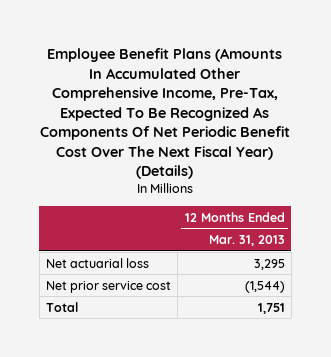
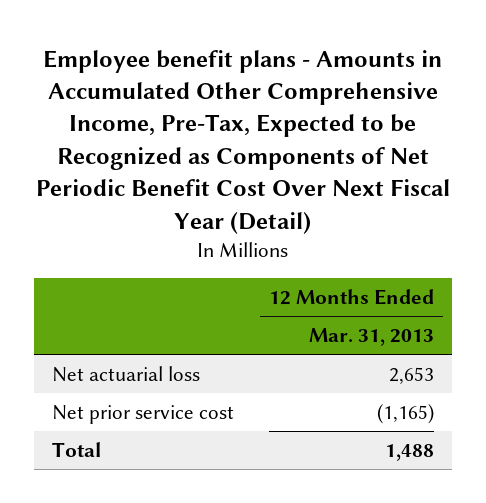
- Employee Benefit Plans (Amounts In Accumulated Other Comprehensive Income, Pre-Tax, Expected To Be Recognized As Components Of Net Periodic Benefit Cost Over The Next Fiscal Year) (Details)
+ Employee benefit plans - Amounts in Accumulated Other Comprehensive Income, Pre-Tax, Expected to be Recognized as Components of Net Periodic Benefit Cost Over Next Fiscal Year (Detail)
- Net actuarial loss | 3,295
- Net prior service cost | (1,544)
- Total | 1,751
+ Net actuarial loss | 2,653
+ Net prior service cost | (1,165)
+ Total | 1,488

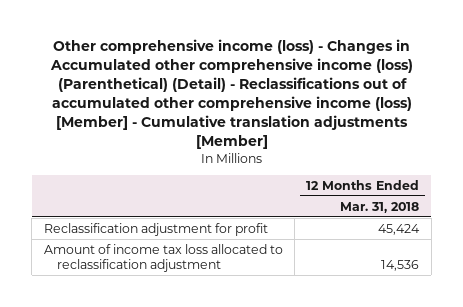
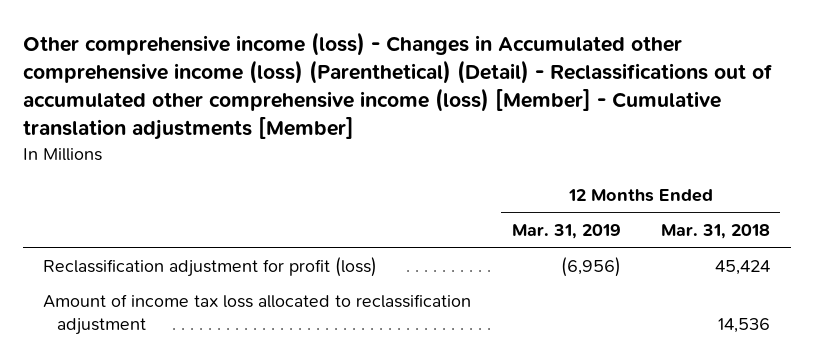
- | 12 Months Ended Mar. 31, 2018
+ | 12 Months Ended Mar. 31, 2019 | 12 Months Ended Mar. 31, 2018
- Reclassification adjustment for profit | 45,424
+ Reclassification adjustment for profit (loss) | (6,956) | 45,424

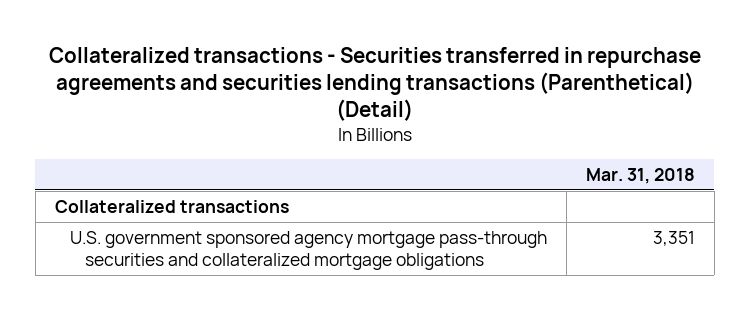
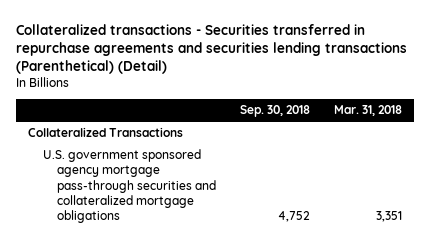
- | Mar. 31, 2018
+ | Sep. 30, 2018 | Mar. 31, 2018
- Collateralized transactions
+ Collateralized Transactions

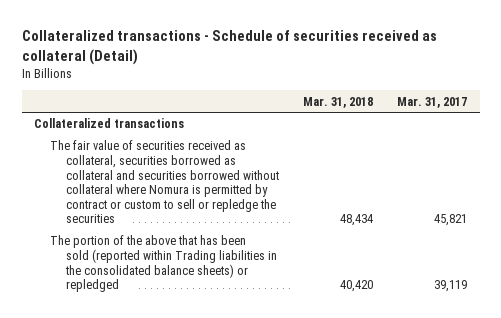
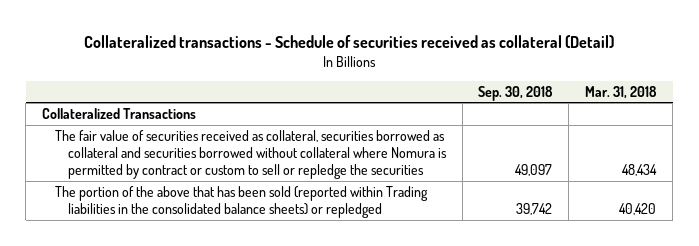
- | Mar. 31, 2018 | Mar. 31, 2017
+ | Sep. 30, 2018 | Mar. 31, 2018
- Collateralized transactions
+ Collateralized Transactions

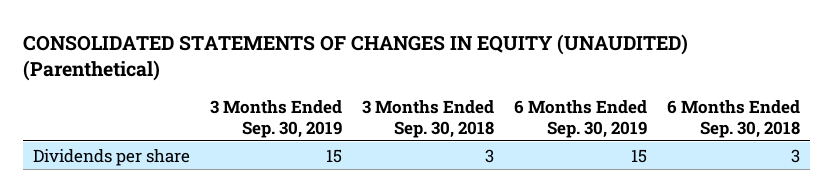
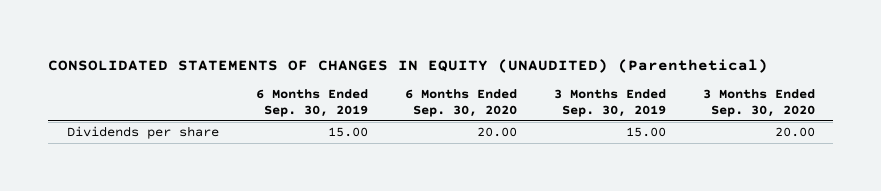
- | 3 Months Ended Sep. 30, 2019 | 3 Months Ended Sep. 30, 2018 | 6 Months Ended Sep. 30, 2019 | 6 Months Ended Sep. 30, 2018
+ | 6 Months Ended Sep. 30, 2019 | 6 Months Ended Sep. 30, 2020 | 3 Months Ended Sep. 30, 2019 | 3 Months Ended Sep. 30, 2020
- Dividends per share | 15 | 3 | 15 | 3
+ Dividends per share | 15.00 | 20.00 | 15.00 | 20.00

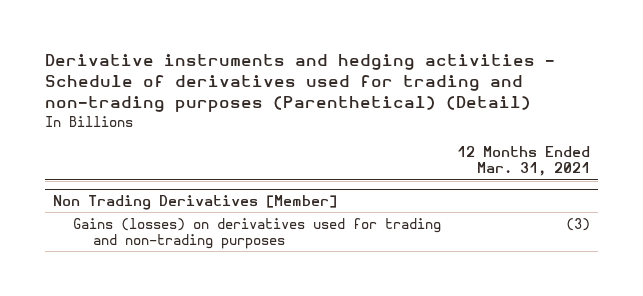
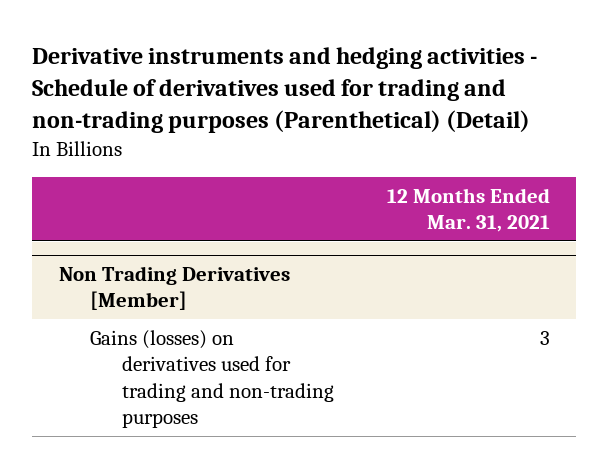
@ Non Trading Derivatives [Member]
- Gains (losses) on derivatives used for trading and non-trading purposes | (3)
+ Gains (losses) on derivatives used for trading and non-trading purposes | 3

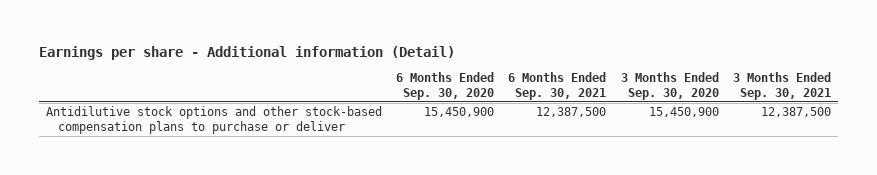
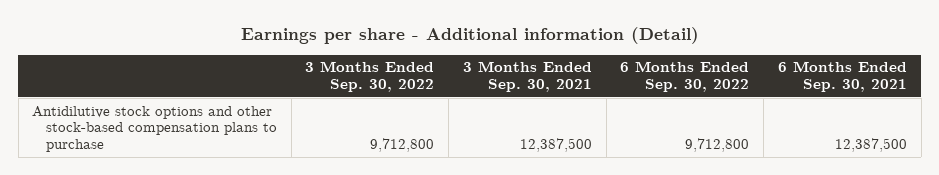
- | 6 Months Ended Sep. 30, 2020 | 6 Months Ended Sep. 30, 2021 | 3 Months Ended Sep. 30, 2020 | 3 Months Ended Sep. 30, 2021
+ | 3 Months Ended Sep. 30, 2022 | 3 Months Ended Sep. 30, 2021 | 6 Months Ended Sep. 30, 2022 | 6 Months Ended Sep. 30, 2021
- Antidilutive stock options and other stock-based compensation plans to purchase or deliver | 15,450,900 | 12,387,500 | 15,450,900 | 12,387,500
+ Antidilutive stock options and other stock-based compensation plans to purchase | 9,712,800 | 12,387,500 | 9,712,800 | 12,387,500

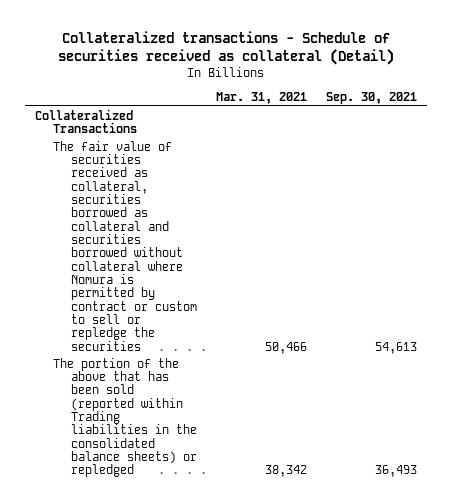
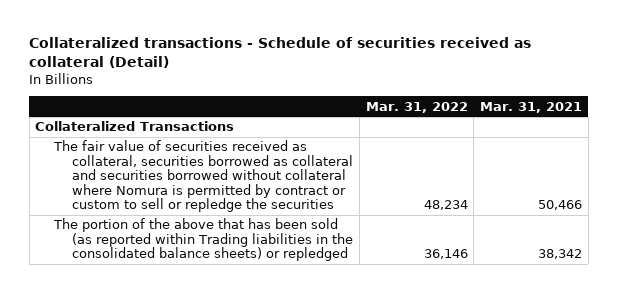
- | Mar. 31, 2021 | Sep. 30, 2021
+ | Mar. 31, 2022 | Mar. 31, 2021
- The portion of the above that has been sold (reported within Trading liabilities in the consolidated balance sheets) or repledged | 38,342 | 36,493
+ The portion of the above that has been sold (as reported within Trading liabilities in the consolidated balance sheets) or repledged | 36,146 | 38,342

